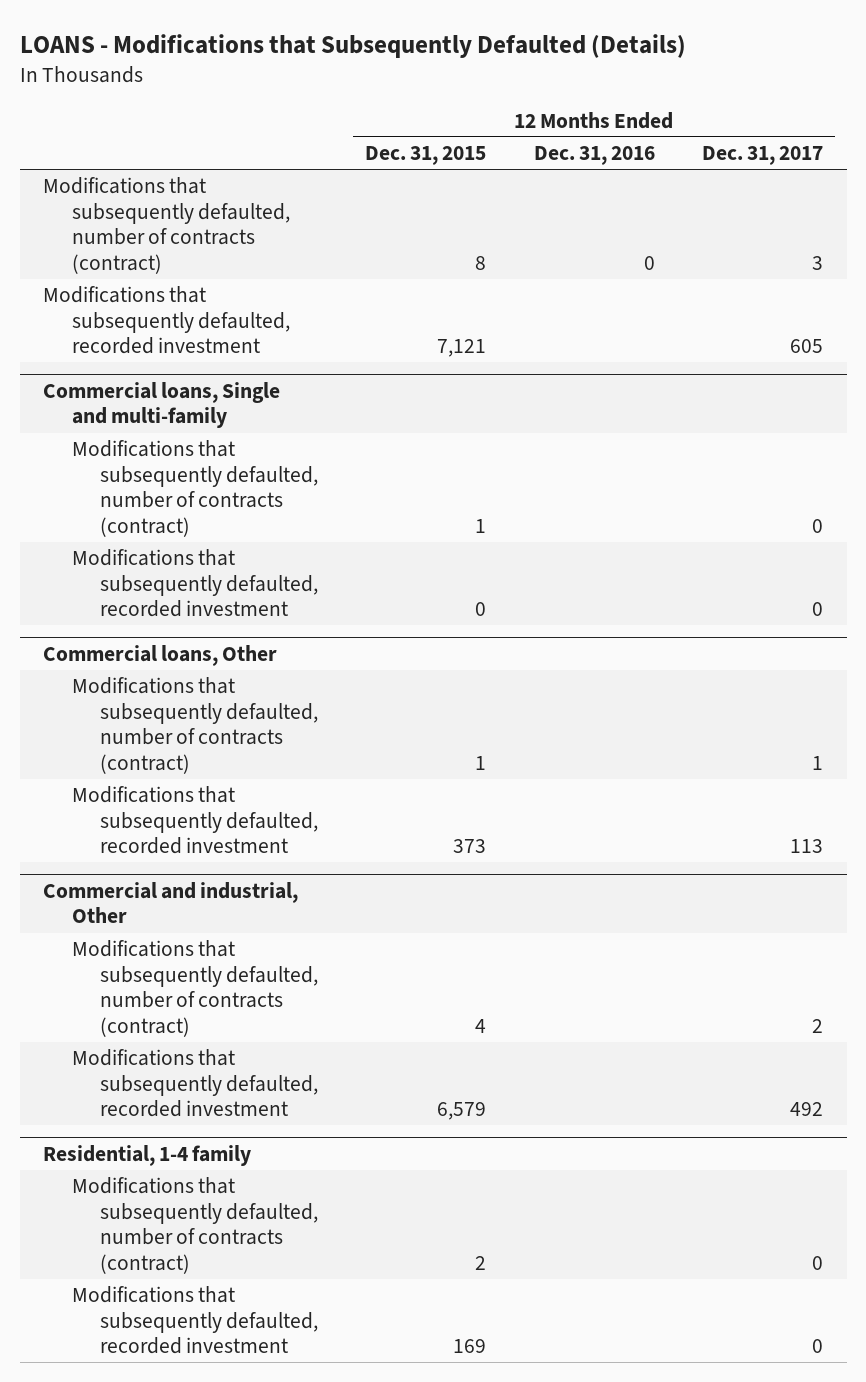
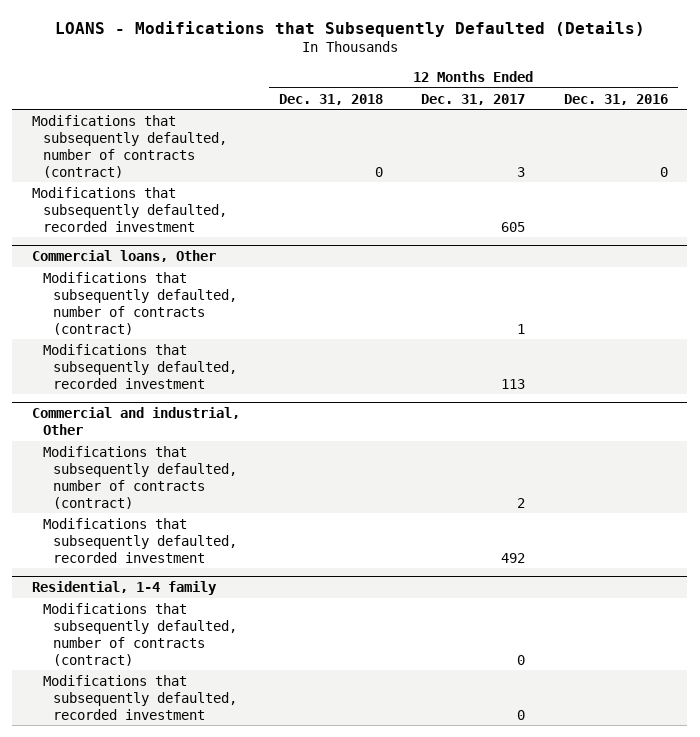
- | 12 Months Ended Dec. 31, 2015 | 12 Months Ended Dec. 31, 2016 | 12 Months Ended Dec. 31, 2017
+ | 12 Months Ended Dec. 31, 2018 | 12 Months Ended Dec. 31, 2017 | 12 Months Ended Dec. 31, 2016
- Commercial loans, Single and multi-family
- Modifications that subsequently defaulted, number of contracts (contract) | 1 | | 0
- Modifications that subsequently defaulted, recorded investment | 0 | | 0

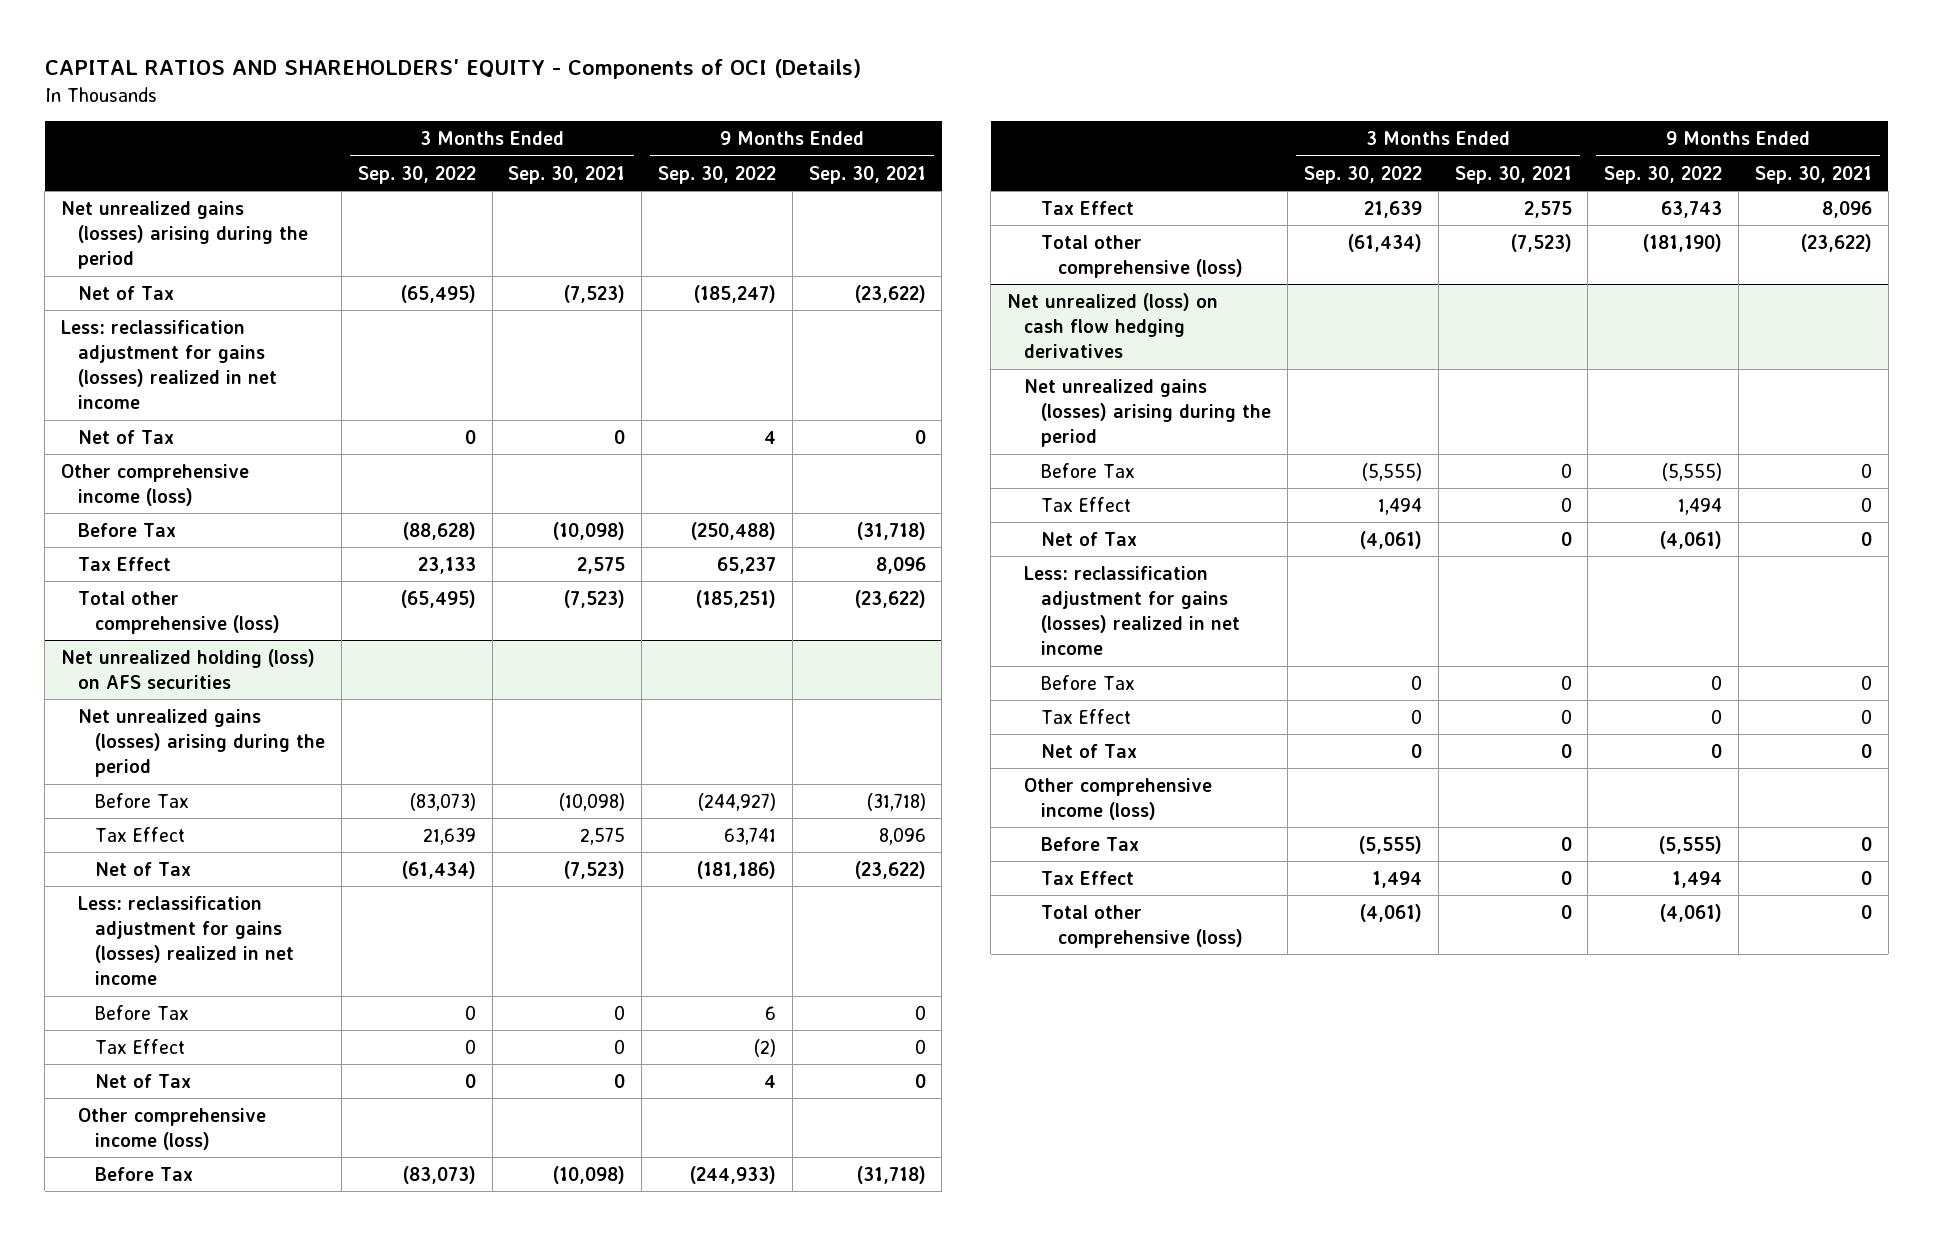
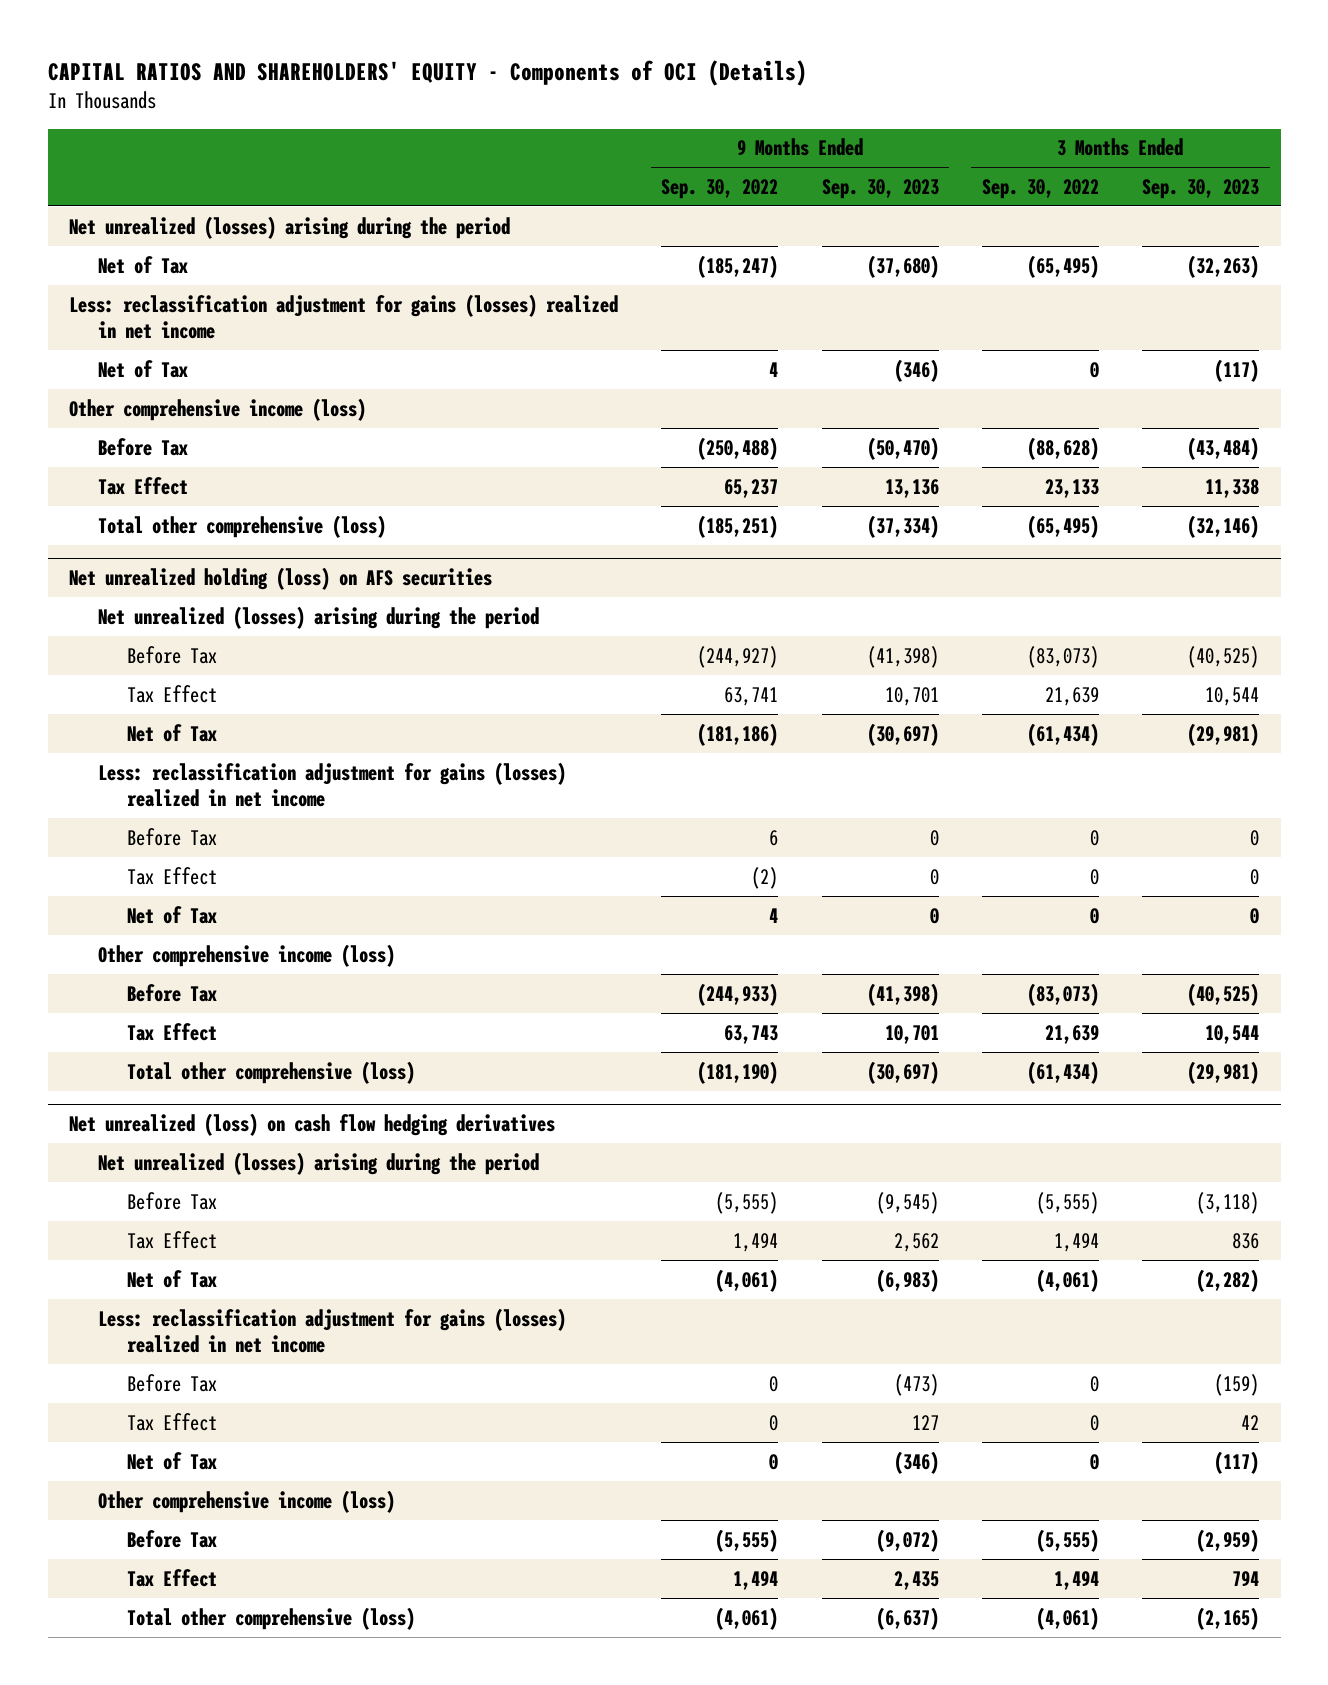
- | 3 Months Ended Sep. 30, 2022 | 3 Months Ended Sep. 30, 2021 | 9 Months Ended Sep. 30, 2022 | 9 Months Ended Sep. 30, 2021
+ | 9 Months Ended Sep. 30, 2022 | 9 Months Ended Sep. 30, 2023 | 3 Months Ended Sep. 30, 2022 | 3 Months Ended Sep. 30, 2023
- Net unrealized gains (losses) arising during the period
+ Net unrealized (losses) arising during the period
@ Net unrealized holding (loss) on AFS securities
- Net unrealized gains (losses) arising during the period
+ Net unrealized (losses) arising during the period
@ Net unrealized (loss) on cash flow hedging derivatives
- Net unrealized gains (losses) arising during the period
+ Net unrealized (losses) arising during the period

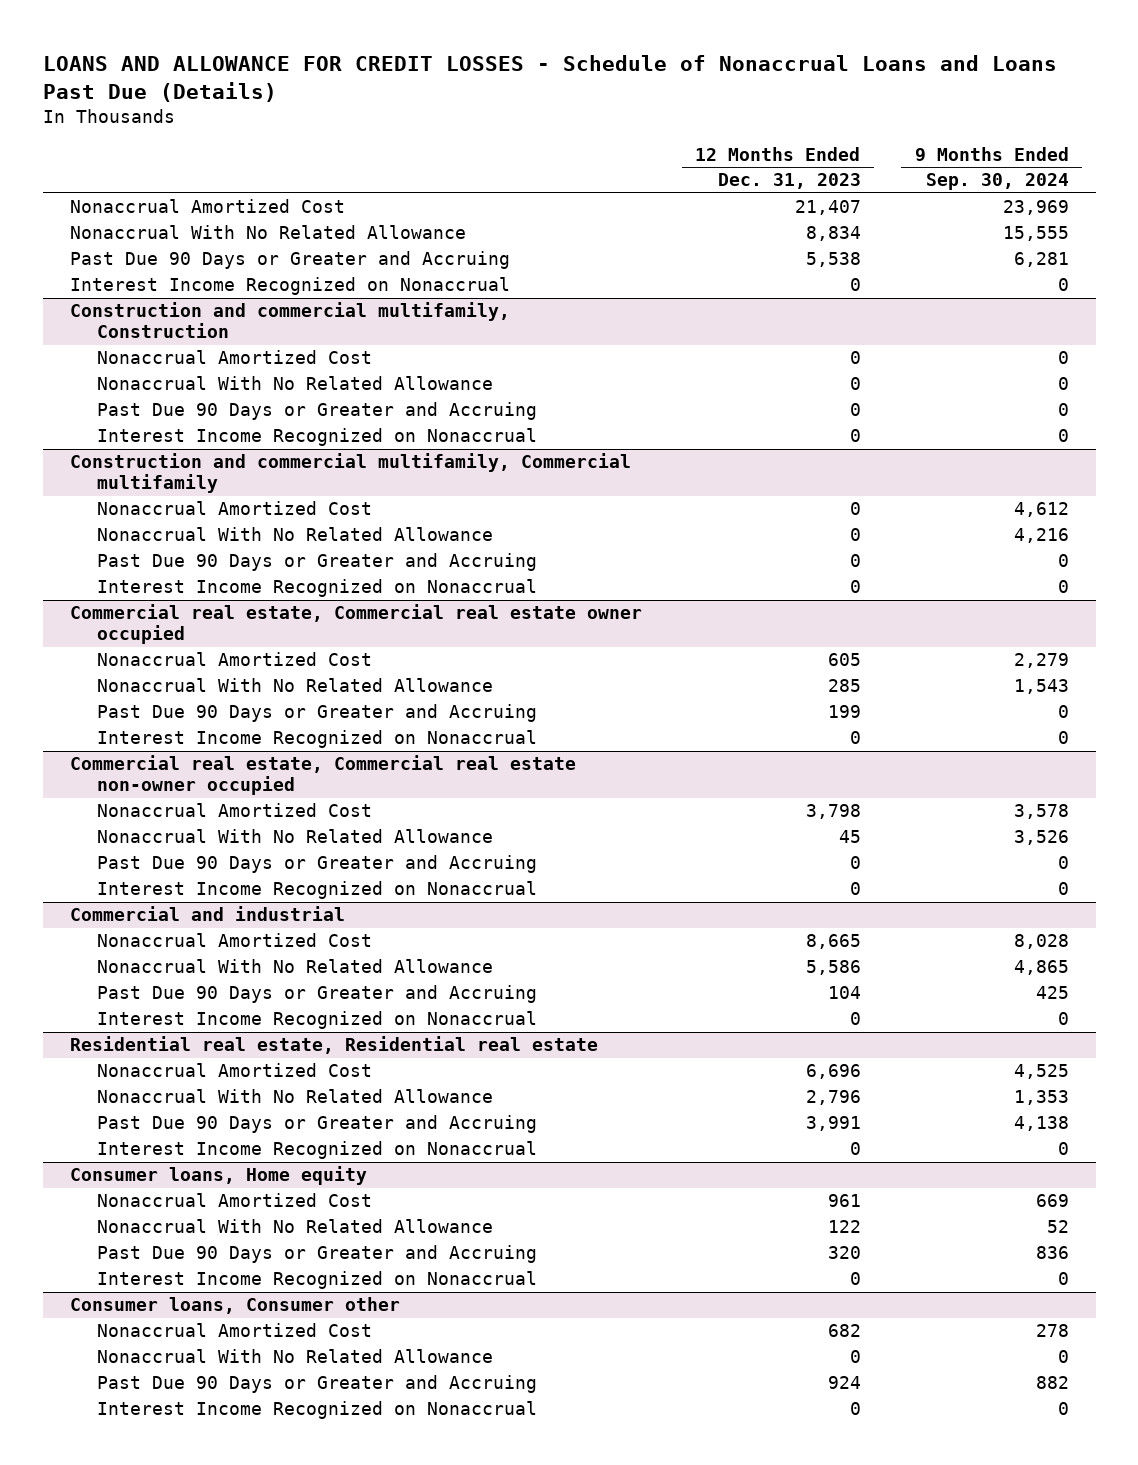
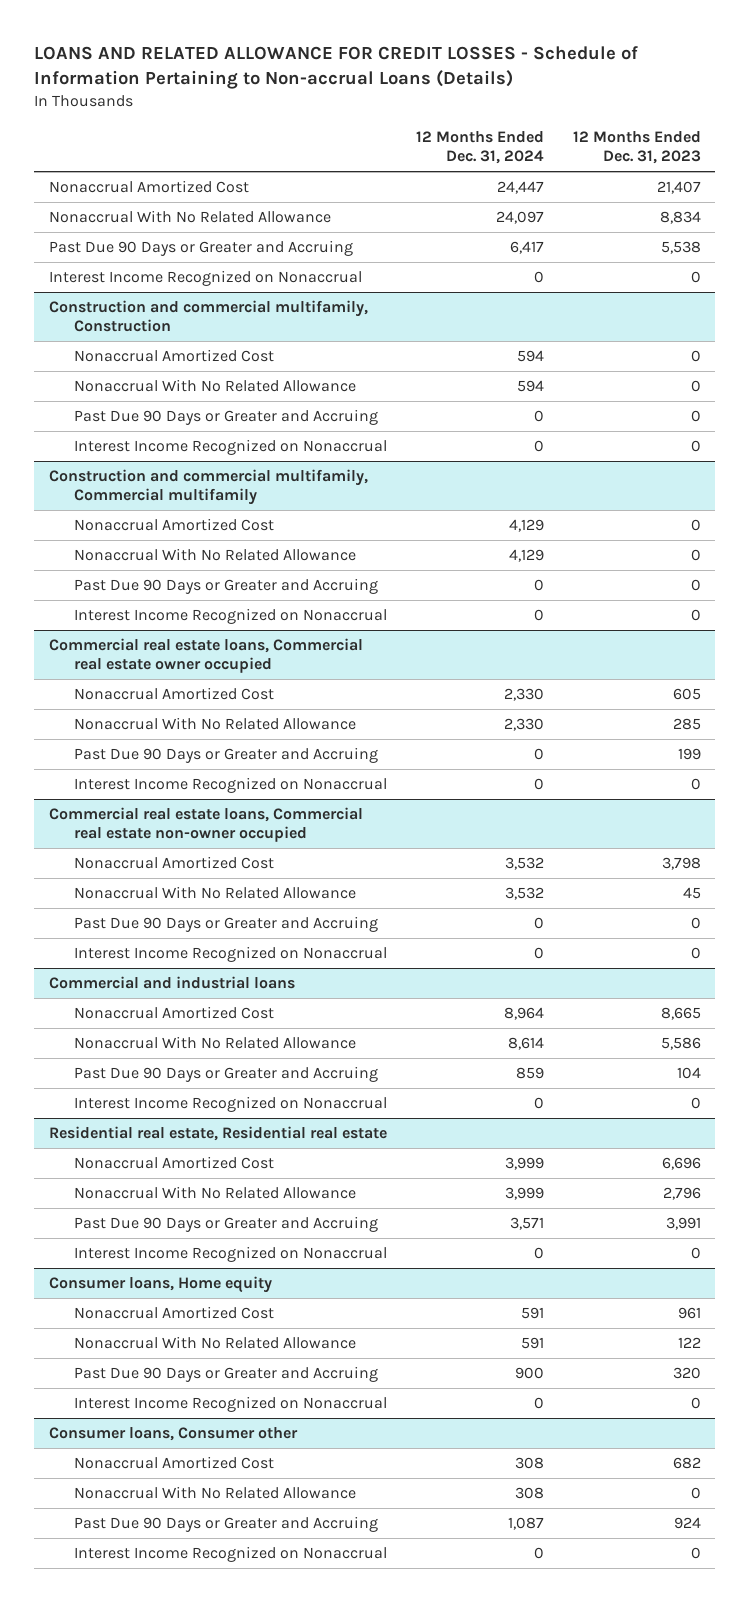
- LOANS AND ALLOWANCE FOR CREDIT LOSSES - Schedule of Nonaccrual Loans and Loans Past Due (Details)
+ LOANS AND RELATED ALLOWANCE FOR CREDIT LOSSES - Schedule of Information Pertaining to Non-accrual Loans (Details)
- | 12 Months Ended Dec. 31, 2023 | 9 Months Ended Sep. 30, 2024
+ | 12 Months Ended Dec. 31, 2024 | 12 Months Ended Dec. 31, 2023
- Commercial real estate, Commercial real estate owner occupied
+ Commercial real estate loans, Commercial real estate owner occupied
- Commercial real estate, Commercial real estate non-owner occupied
+ Commercial real estate loans, Commercial real estate non-owner occupied
- Commercial and industrial
+ Commercial and industrial loans

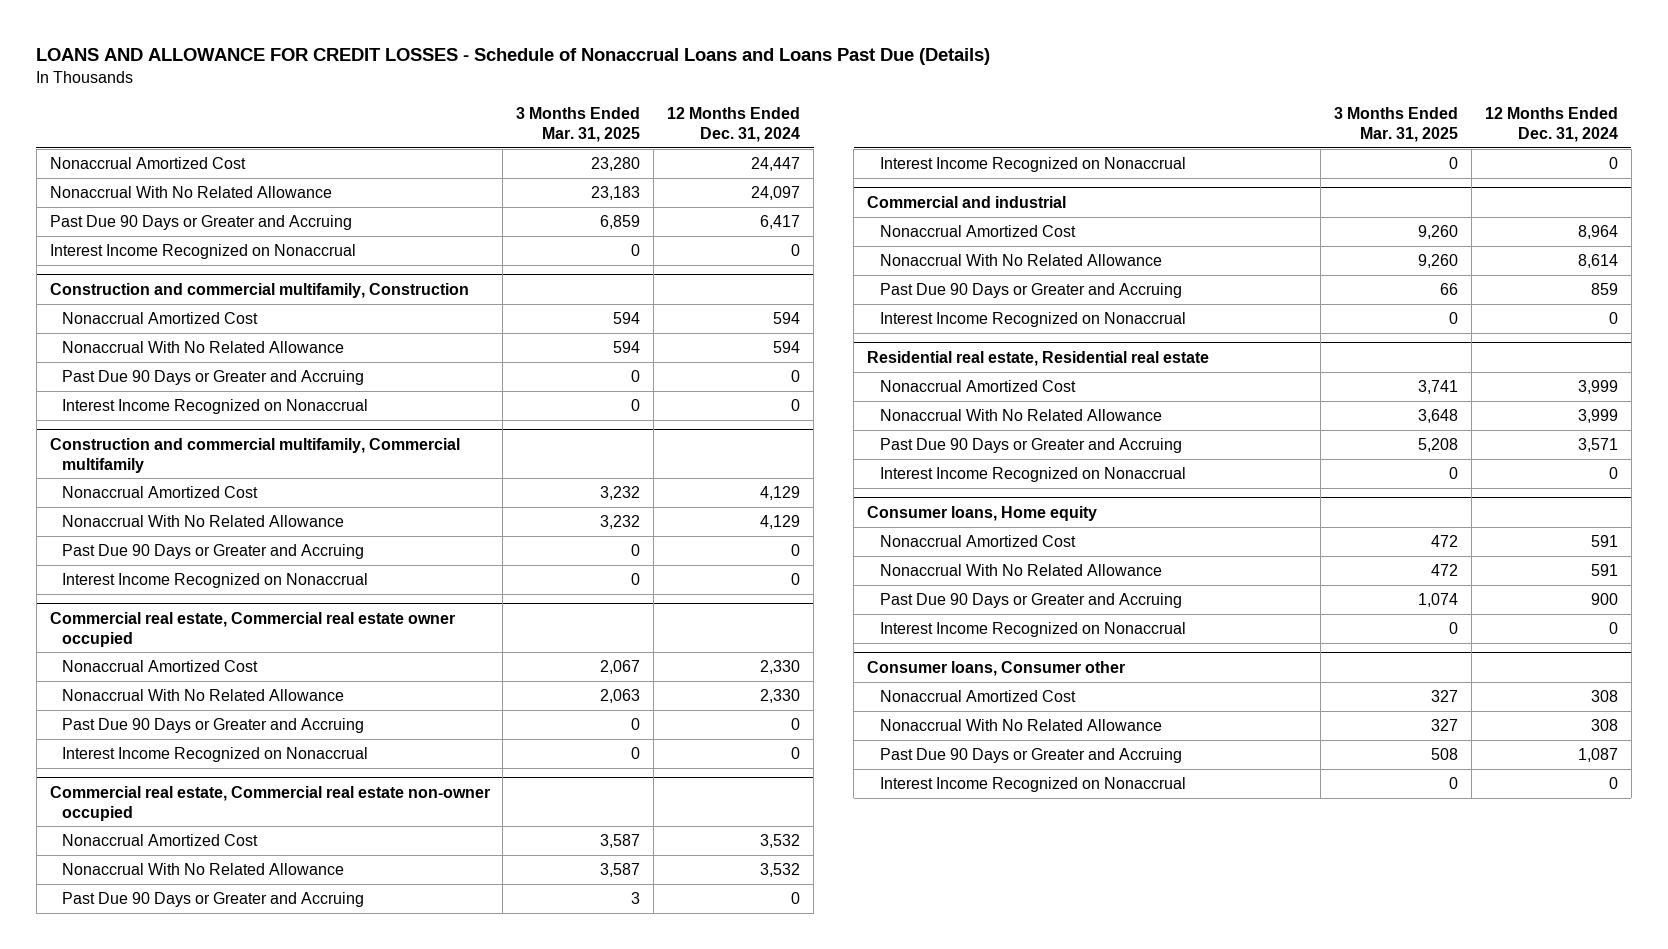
- LOANS AND RELATED ALLOWANCE FOR CREDIT LOSSES - Schedule of Information Pertaining to Non-accrual Loans (Details)
+ LOANS AND ALLOWANCE FOR CREDIT LOSSES - Schedule of Nonaccrual Loans and Loans Past Due (Details)
- | 12 Months Ended Dec. 31, 2024 | 12 Months Ended Dec. 31, 2023
+ | 3 Months Ended Mar. 31, 2025 | 12 Months Ended Dec. 31, 2024
- Commercial real estate loans, Commercial real estate owner occupied
+ Commercial real estate, Commercial real estate owner occupied
- Commercial real estate loans, Commercial real estate non-owner occupied
+ Commercial real estate, Commercial real estate non-owner occupied
- Commercial and industrial loans
+ Commercial and industrial

